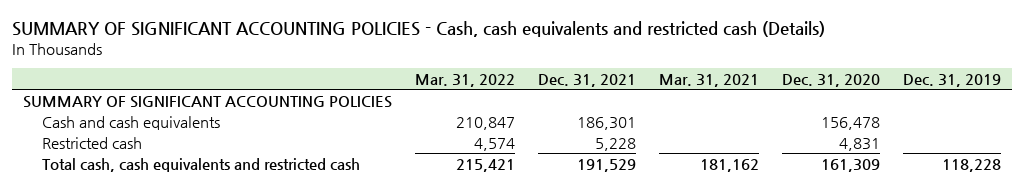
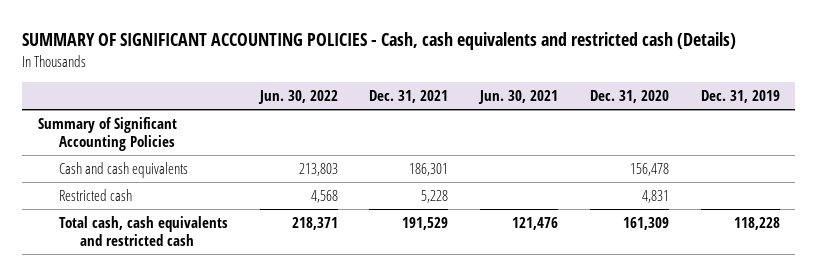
- | Mar. 31, 2022 | Dec. 31, 2021 | Mar. 31, 2021 | Dec. 31, 2020 | Dec. 31, 2019
+ | Jun. 30, 2022 | Dec. 31, 2021 | Jun. 30, 2021 | Dec. 31, 2020 | Dec. 31, 2019
- SUMMARY OF SIGNIFICANT ACCOUNTING POLICIES
+ Summary of Significant Accounting Policies

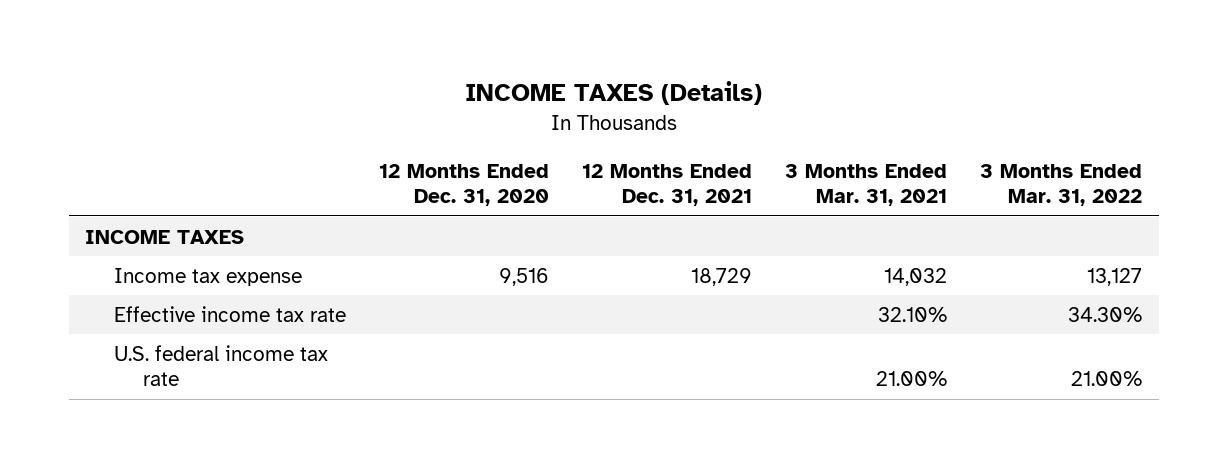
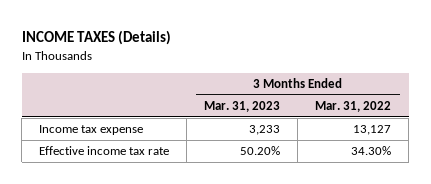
- | 12 Months Ended Dec. 31, 2020 | 12 Months Ended Dec. 31, 2021 | 3 Months Ended Mar. 31, 2021 | 3 Months Ended Mar. 31, 2022
+ | 3 Months Ended Mar. 31, 2023 | 3 Months Ended Mar. 31, 2022
- INCOME TAXES
- U.S. federal income tax rate | | | 21.00% | 21.00%

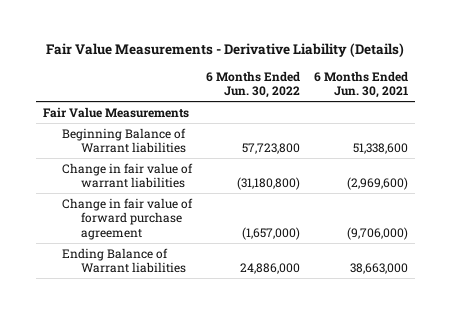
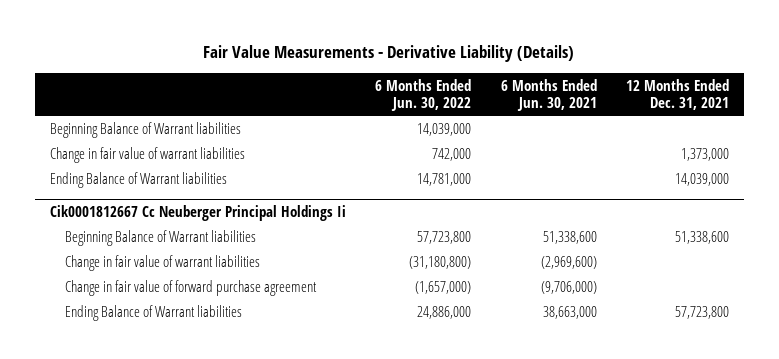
- | 6 Months Ended Jun. 30, 2022 | 6 Months Ended Jun. 30, 2021
+ | 6 Months Ended Jun. 30, 2022 | 6 Months Ended Jun. 30, 2021 | 12 Months Ended Dec. 31, 2021
- Fair Value Measurements
+ Beginning Balance of Warrant liabilities | 14,039,000 | |
+ Change in fair value of warrant liabilities | 742,000 | | 1,373,000
+ Ending Balance of Warrant liabilities | 14,781,000 | | 14,039,000
+ Cik0001812667 Cc Neuberger Principal Holdings Ii

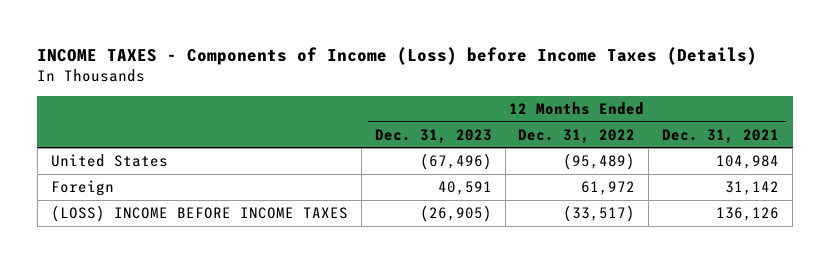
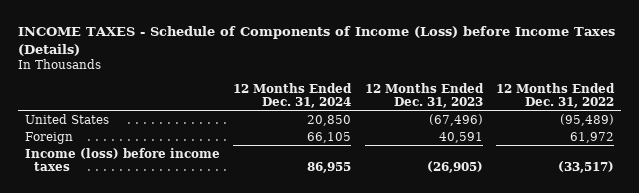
- INCOME TAXES - Components of Income (Loss) before Income Taxes (Details)
+ INCOME TAXES - Schedule of Components of Income (Loss) before Income Taxes (Details)
- | 12 Months Ended Dec. 31, 2023 | 12 Months Ended Dec. 31, 2022 | 12 Months Ended Dec. 31, 2021
+ | 12 Months Ended Dec. 31, 2024 | 12 Months Ended Dec. 31, 2023 | 12 Months Ended Dec. 31, 2022
- (LOSS) INCOME BEFORE INCOME TAXES | (26,905) | (33,517) | 136,126
+ Income (loss) before income taxes | 86,955 | (26,905) | (33,517)

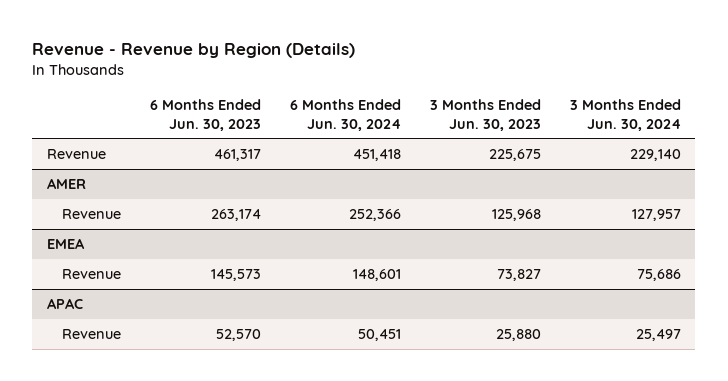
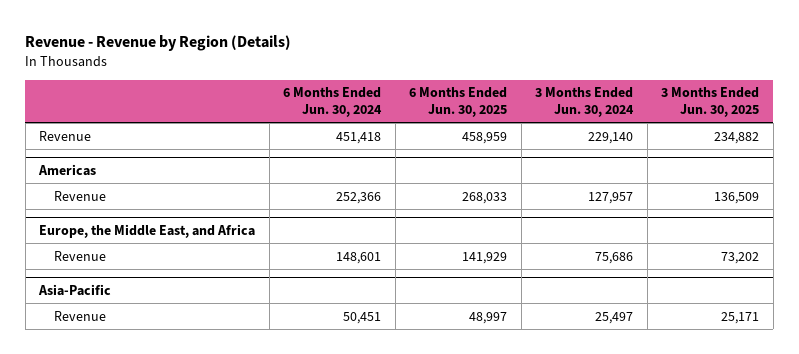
- | 6 Months Ended Jun. 30, 2023 | 6 Months Ended Jun. 30, 2024 | 3 Months Ended Jun. 30, 2023 | 3 Months Ended Jun. 30, 2024
+ | 6 Months Ended Jun. 30, 2024 | 6 Months Ended Jun. 30, 2025 | 3 Months Ended Jun. 30, 2024 | 3 Months Ended Jun. 30, 2025
- AMER
+ Americas
- EMEA
+ Europe, the Middle East, and Africa
- APAC
+ Asia-Pacific

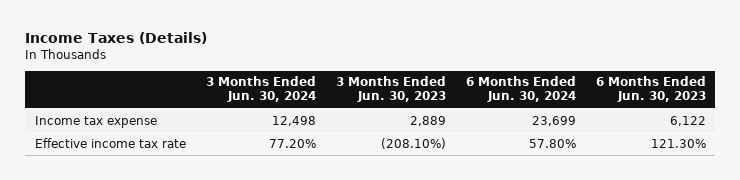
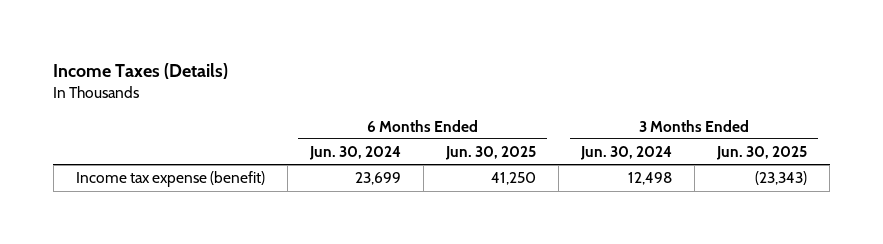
- | 3 Months Ended Jun. 30, 2024 | 3 Months Ended Jun. 30, 2023 | 6 Months Ended Jun. 30, 2024 | 6 Months Ended Jun. 30, 2023
+ | 6 Months Ended Jun. 30, 2024 | 6 Months Ended Jun. 30, 2025 | 3 Months Ended Jun. 30, 2024 | 3 Months Ended Jun. 30, 2025
- Income tax expense | 12,498 | 2,889 | 23,699 | 6,122
- Effective income tax rate | 77.20% | (208.10%) | 57.80% | 121.30%
+ Income tax expense (benefit) | 23,699 | 41,250 | 12,498 | (23,343)

